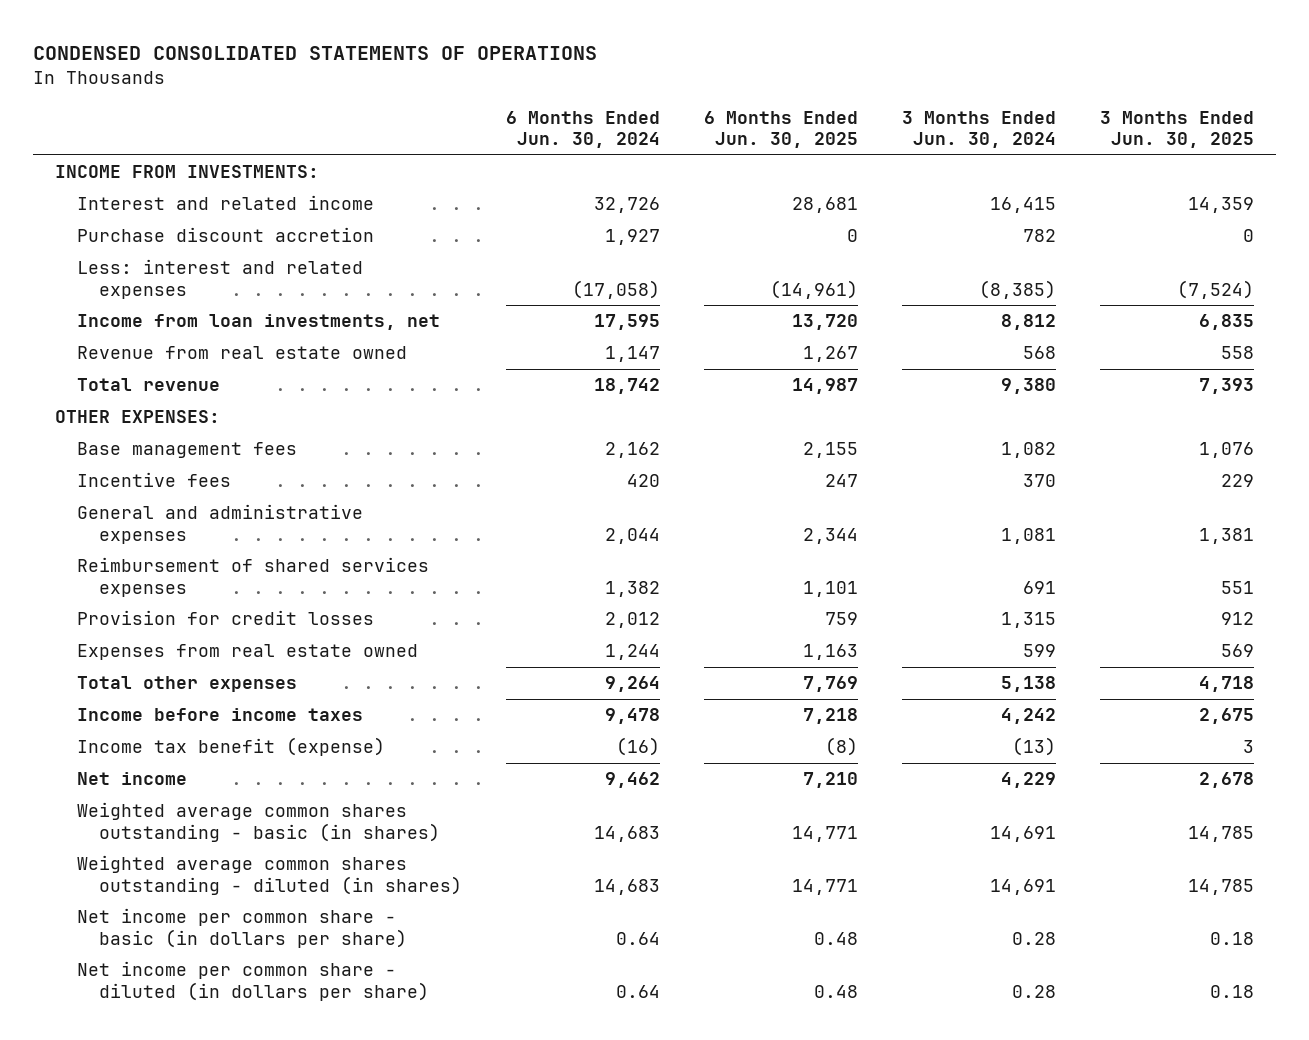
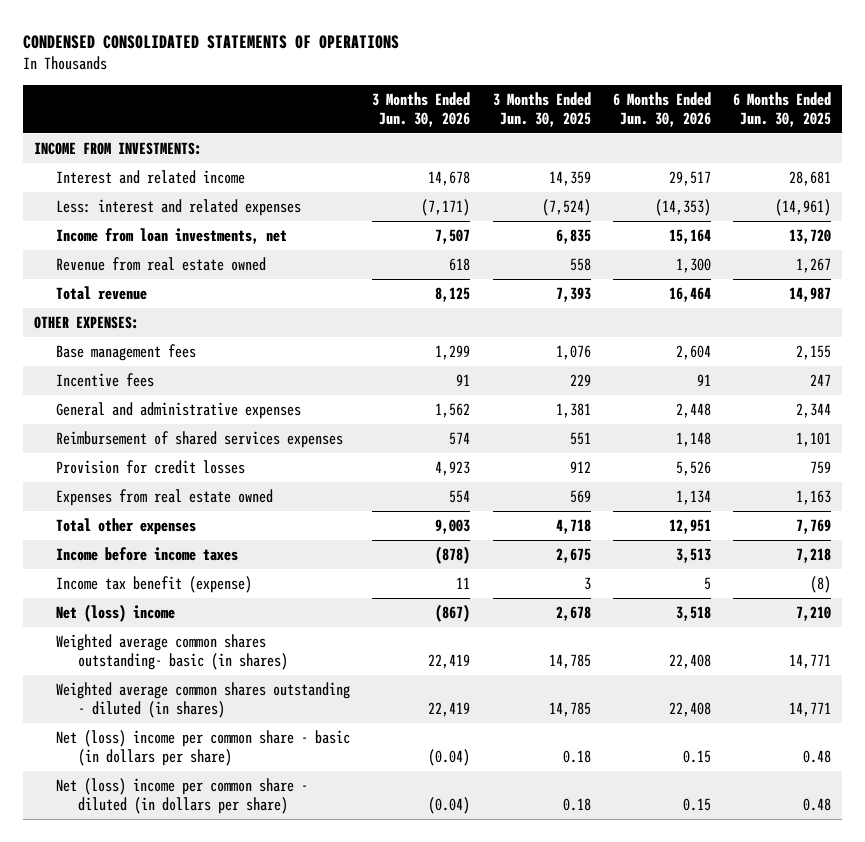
- | 6 Months Ended Jun. 30, 2024 | 6 Months Ended Jun. 30, 2025 | 3 Months Ended Jun. 30, 2024 | 3 Months Ended Jun. 30, 2025
+ | 3 Months Ended Jun. 30, 2026 | 3 Months Ended Jun. 30, 2025 | 6 Months Ended Jun. 30, 2026 | 6 Months Ended Jun. 30, 2025
- Purchase discount accretion | 1,927 | 0 | 782 | 0
- Net income | 9,462 | 7,210 | 4,229 | 2,678
- Weighted average common shares outstanding - basic (in shares) | 14,683 | 14,771 | 14,691 | 14,785
+ Net (loss) income | (867) | 2,678 | 3,518 | 7,210
+ Weighted average common shares outstanding- basic (in shares) | 22,419 | 14,785 | 22,408 | 14,771
- Net income per common share - basic (in dollars per share) | 0.64 | 0.48 | 0.28 | 0.18
- Net income per common share - diluted (in dollars per share) | 0.64 | 0.48 | 0.28 | 0.18
+ Net (loss) income per common share - basic (in dollars per share) | (0.04) | 0.18 | 0.15 | 0.48
+ Net (loss) income per common share - diluted (in dollars per share) | (0.04) | 0.18 | 0.15 | 0.48

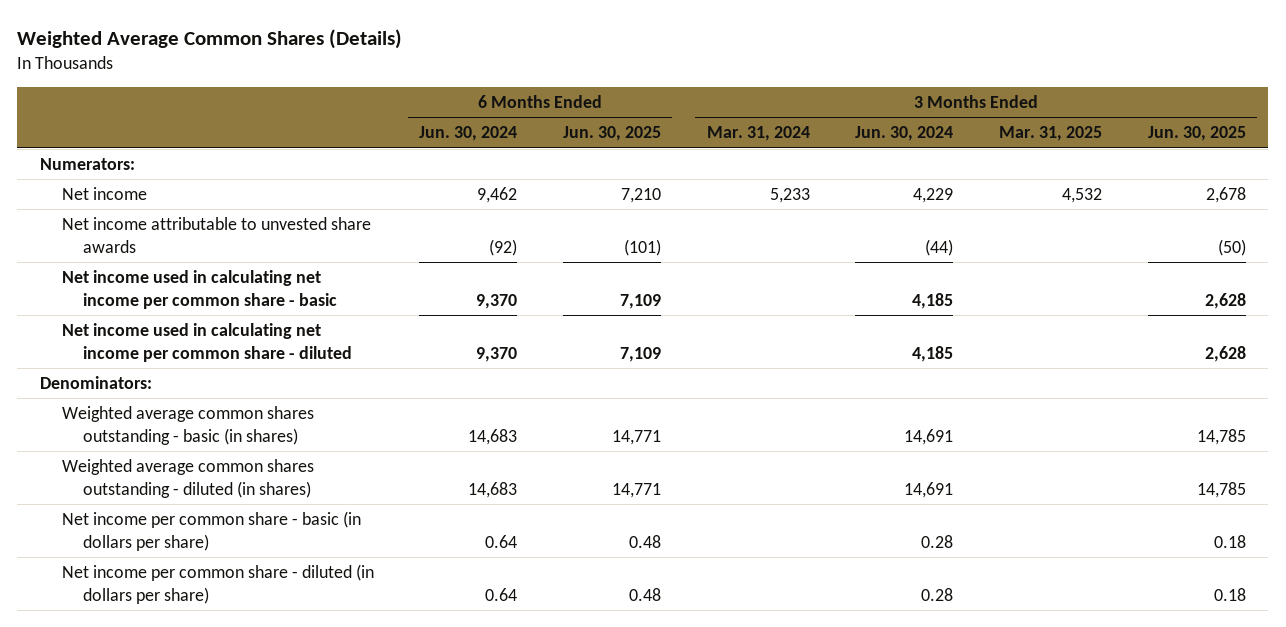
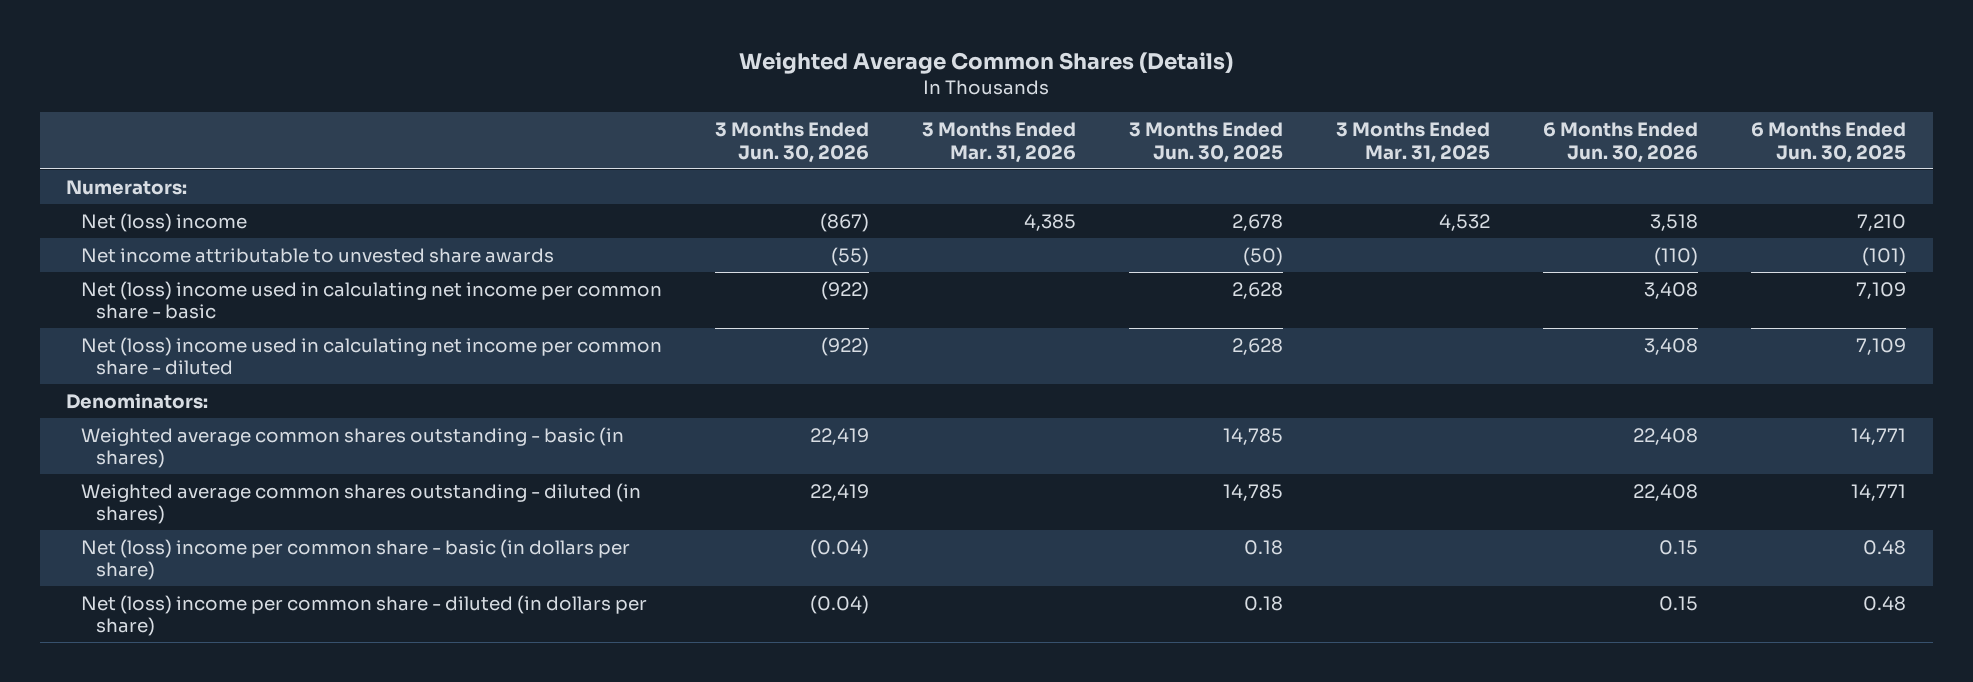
- | 6 Months Ended Jun. 30, 2024 | 6 Months Ended Jun. 30, 2025 | 3 Months Ended Mar. 31, 2024 | 3 Months Ended Jun. 30, 2024 | 3 Months Ended Mar. 31, 2025 | 3 Months Ended Jun. 30, 2025
+ | 3 Months Ended Jun. 30, 2026 | 3 Months Ended Mar. 31, 2026 | 3 Months Ended Jun. 30, 2025 | 3 Months Ended Mar. 31, 2025 | 6 Months Ended Jun. 30, 2026 | 6 Months Ended Jun. 30, 2025
- Net income | 9,462 | 7,210 | 5,233 | 4,229 | 4,532 | 2,678
+ Net (loss) income | (867) | 4,385 | 2,678 | 4,532 | 3,518 | 7,210
- Net income used in calculating net income per common share - basic | 9,370 | 7,109 | | 4,185 | | 2,628
- Net income used in calculating net income per common share - diluted | 9,370 | 7,109 | | 4,185 | | 2,628
+ Net (loss) income used in calculating net income per common share - basic | (922) | | 2,628 | | 3,408 | 7,109
+ Net (loss) income used in calculating net income per common share - diluted | (922) | | 2,628 | | 3,408 | 7,109
- Net income per common share - basic (in dollars per share) | 0.64 | 0.48 | | 0.28 | | 0.18
- Net income per common share - diluted (in dollars per share) | 0.64 | 0.48 | | 0.28 | | 0.18
+ Net (loss) income per common share - basic (in dollars per share) | (0.04) | | 0.18 | | 0.15 | 0.48
+ Net (loss) income per common share - diluted (in dollars per share) | (0.04) | | 0.18 | | 0.15 | 0.48

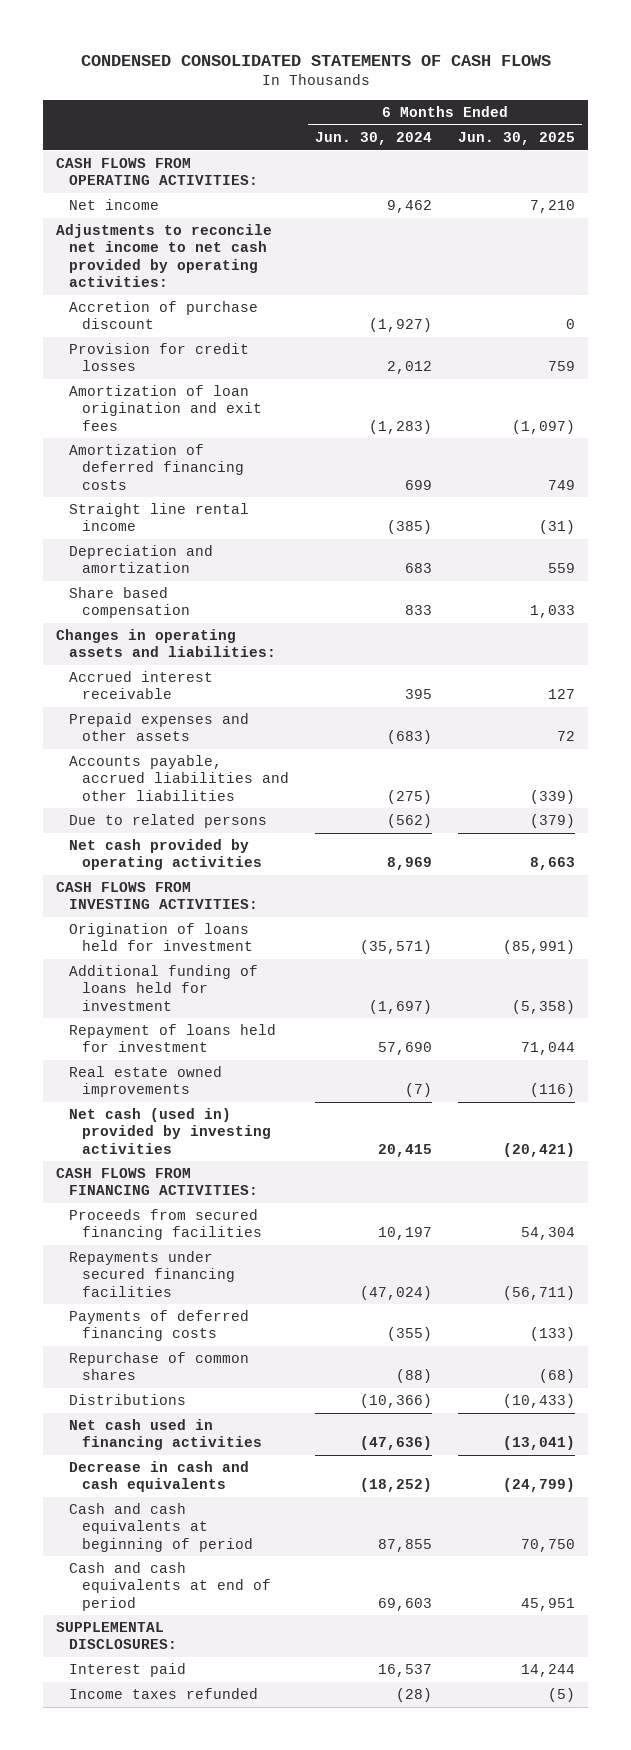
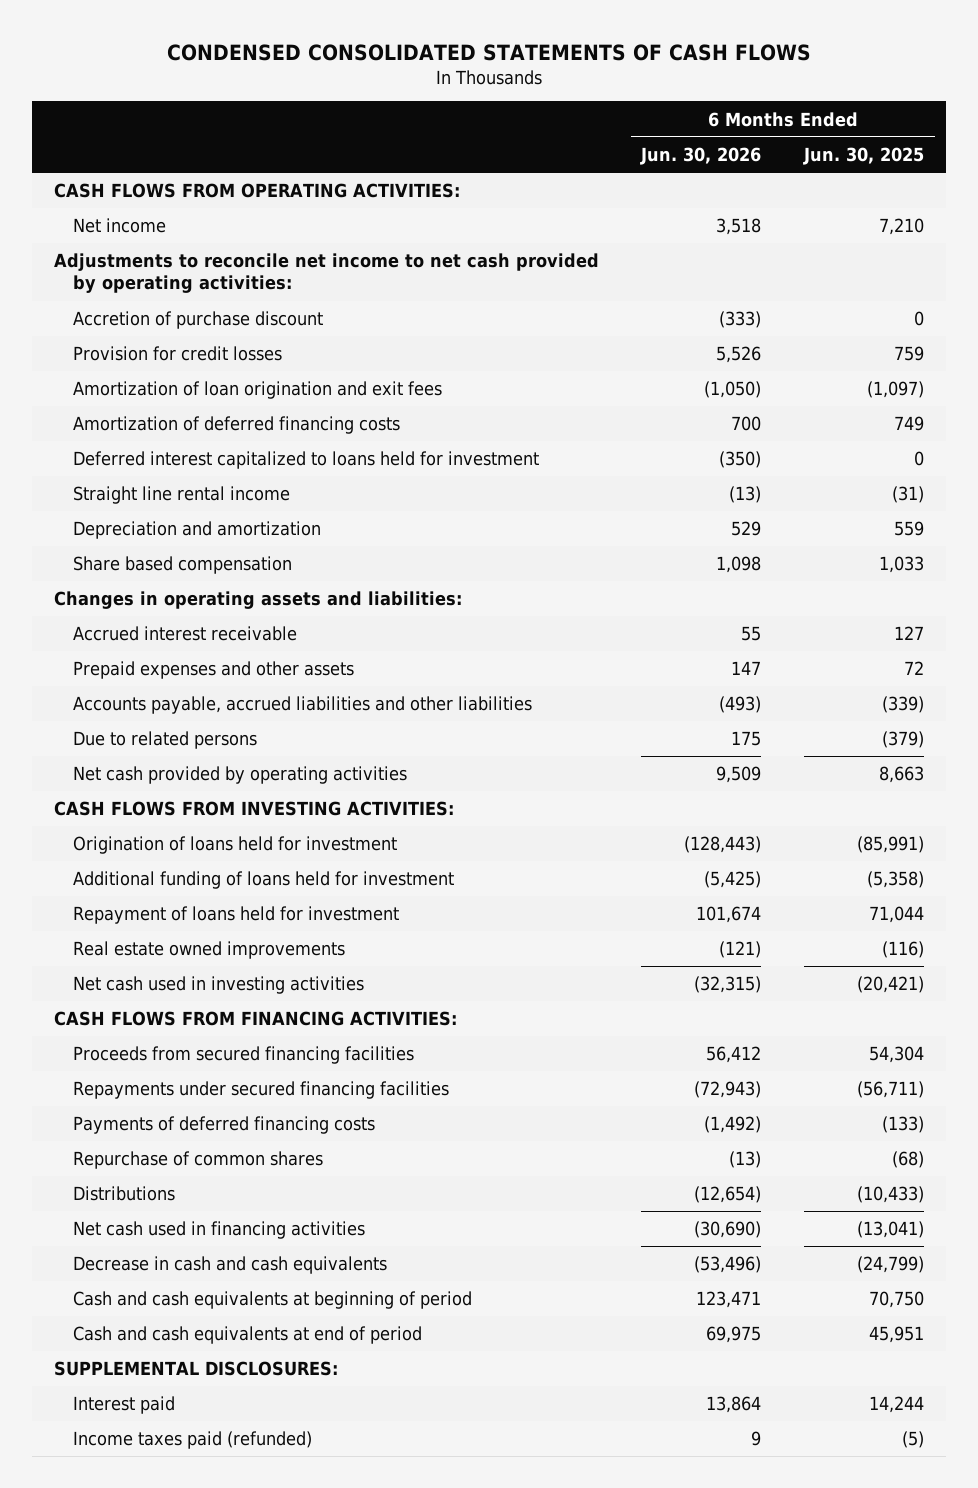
- | 6 Months Ended Jun. 30, 2024 | 6 Months Ended Jun. 30, 2025
+ | 6 Months Ended Jun. 30, 2026 | 6 Months Ended Jun. 30, 2025
+ Deferred interest capitalized to loans held for investment | (350) | 0
- Net cash (used in) provided by investing activities | 20,415 | (20,421)
+ Net cash used in investing activities | (32,315) | (20,421)
- Income taxes refunded | (28) | (5)
+ Income taxes paid (refunded) | 9 | (5)

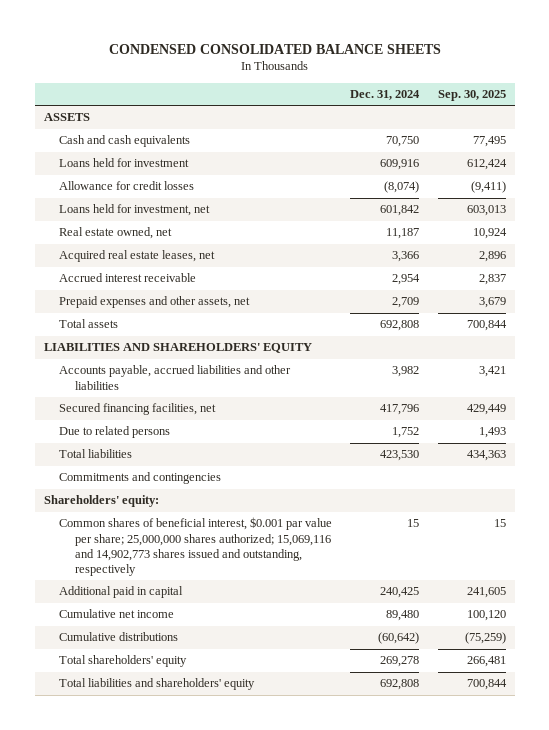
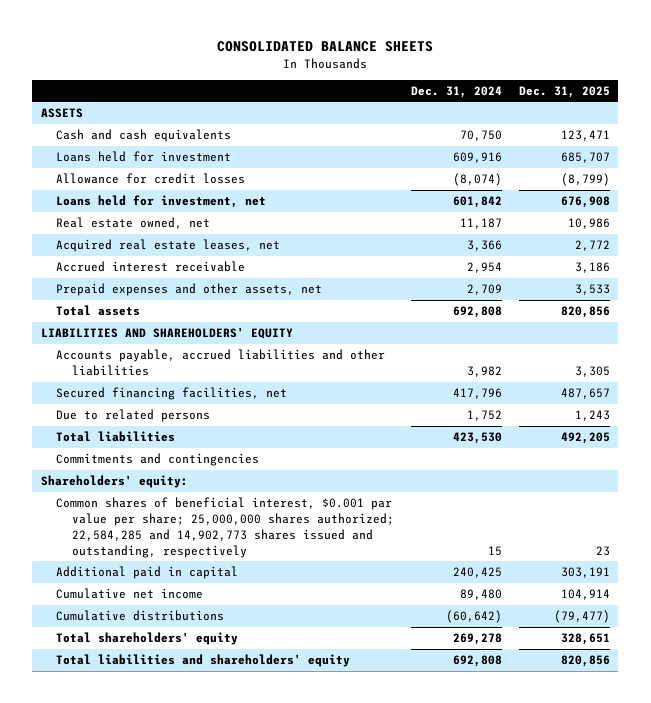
- CONDENSED CONSOLIDATED BALANCE SHEETS
+ CONSOLIDATED BALANCE SHEETS
- | Dec. 31, 2024 | Sep. 30, 2025
+ | Dec. 31, 2024 | Dec. 31, 2025
- Common shares of beneficial interest, $0.001 par value per share; 25,000,000 shares authorized; 15,069,116 and 14,902,773 shares issued and outstanding, respectively | 15 | 15
+ Common shares of beneficial interest, $0.001 par value per share; 25,000,000 shares authorized; 22,584,285 and 14,902,773 shares issued and outstanding, respectively | 15 | 23

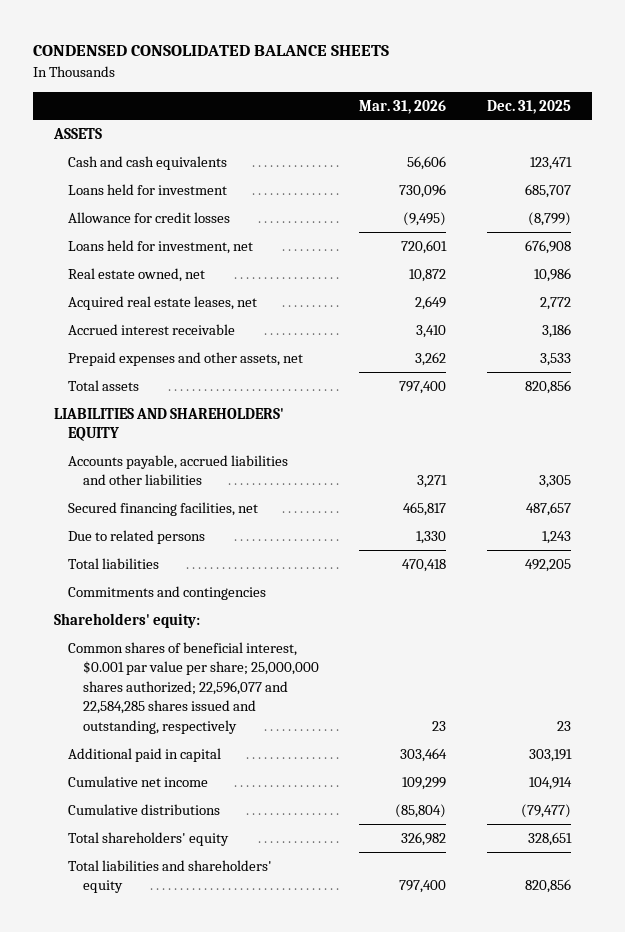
- CONSOLIDATED BALANCE SHEETS
+ CONDENSED CONSOLIDATED BALANCE SHEETS
- | Dec. 31, 2024 | Dec. 31, 2025
+ | Mar. 31, 2026 | Dec. 31, 2025
- Common shares of beneficial interest, $0.001 par value per share; 25,000,000 shares authorized; 22,584,285 and 14,902,773 shares issued and outstanding, respectively | 15 | 23
+ Common shares of beneficial interest, $0.001 par value per share; 25,000,000 shares authorized; 22,596,077 and 22,584,285 shares issued and outstanding, respectively | 23 | 23

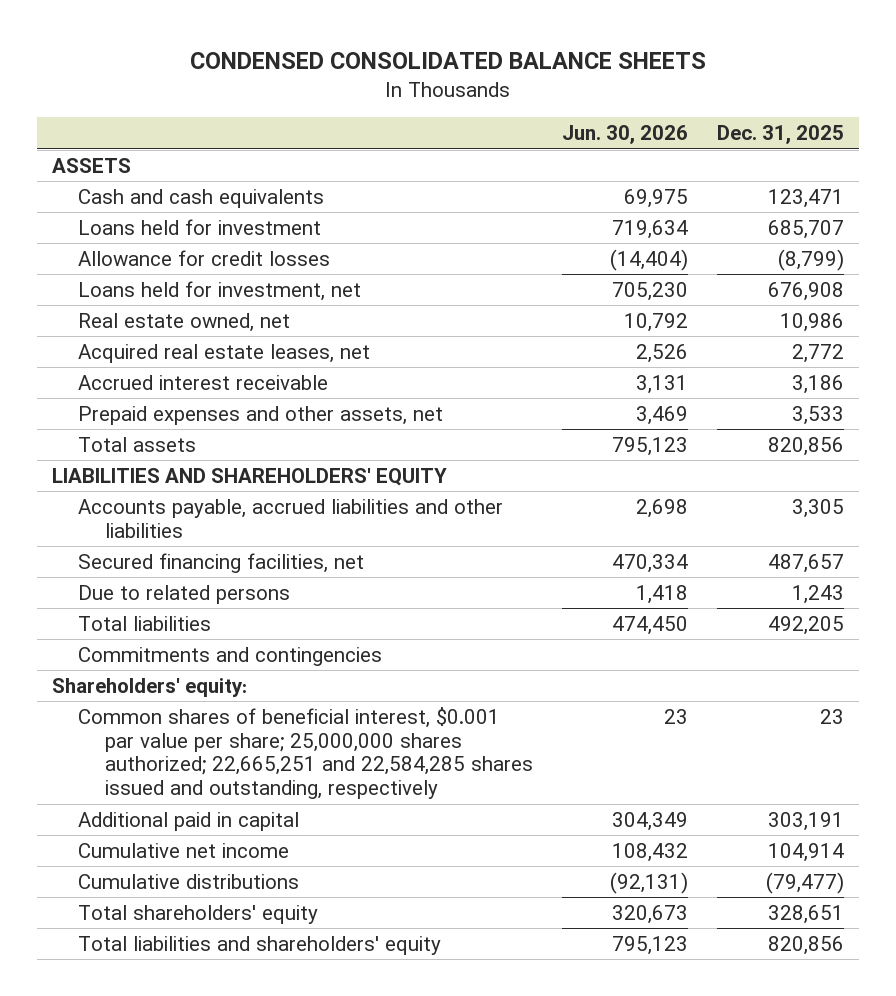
- | Mar. 31, 2026 | Dec. 31, 2025
+ | Jun. 30, 2026 | Dec. 31, 2025
- Common shares of beneficial interest, $0.001 par value per share; 25,000,000 shares authorized; 22,596,077 and 22,584,285 shares issued and outstanding, respectively | 23 | 23
+ Common shares of beneficial interest, $0.001 par value per share; 25,000,000 shares authorized; 22,665,251 and 22,584,285 shares issued and outstanding, respectively | 23 | 23

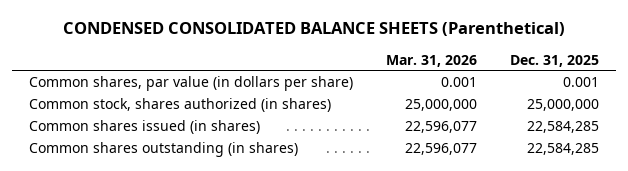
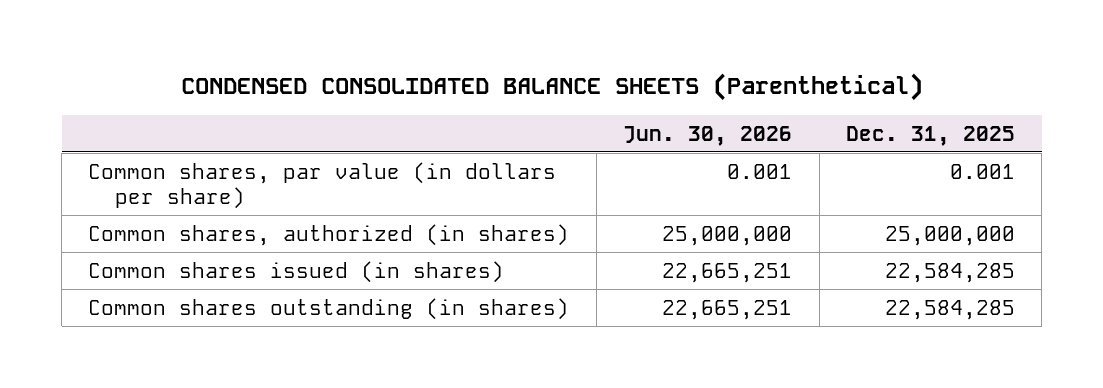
- | Mar. 31, 2026 | Dec. 31, 2025
+ | Jun. 30, 2026 | Dec. 31, 2025
- Common stock, shares authorized (in shares) | 25,000,000 | 25,000,000
+ Common shares, authorized (in shares) | 25,000,000 | 25,000,000

